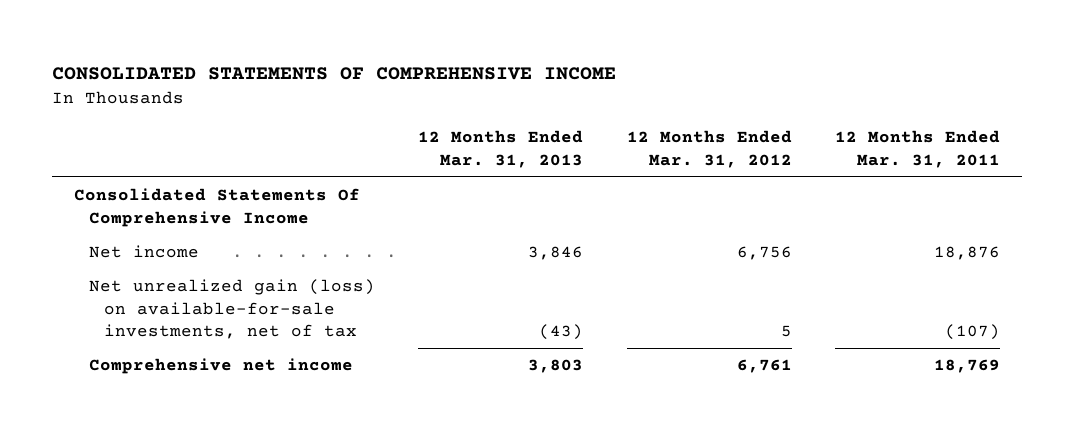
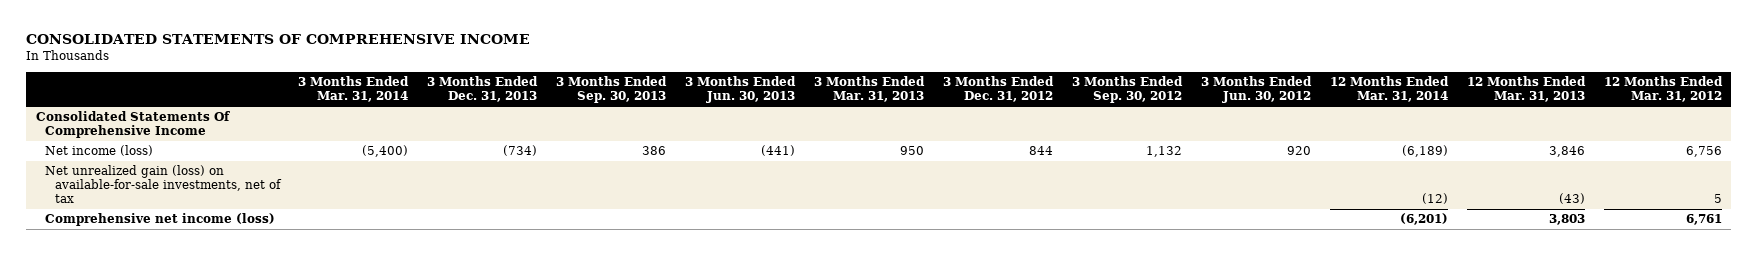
- | 12 Months Ended Mar. 31, 2013 | 12 Months Ended Mar. 31, 2012 | 12 Months Ended Mar. 31, 2011
+ | 3 Months Ended Mar. 31, 2014 | 3 Months Ended Dec. 31, 2013 | 3 Months Ended Sep. 30, 2013 | 3 Months Ended Jun. 30, 2013 | 3 Months Ended Mar. 31, 2013 | 3 Months Ended Dec. 31, 2012 | 3 Months Ended Sep. 30, 2012 | 3 Months Ended Jun. 30, 2012 | 12 Months Ended Mar. 31, 2014 | 12 Months Ended Mar. 31, 2013 | 12 Months Ended Mar. 31, 2012
- Net income | 3,846 | 6,756 | 18,876
+ Net income (loss) | (5,400) | (734) | 386 | (441) | 950 | 844 | 1,132 | 920 | (6,189) | 3,846 | 6,756
- Comprehensive net income | 3,803 | 6,761 | 18,769
+ Comprehensive net income (loss) | | | | | | | | | (6,201) | 3,803 | 6,761

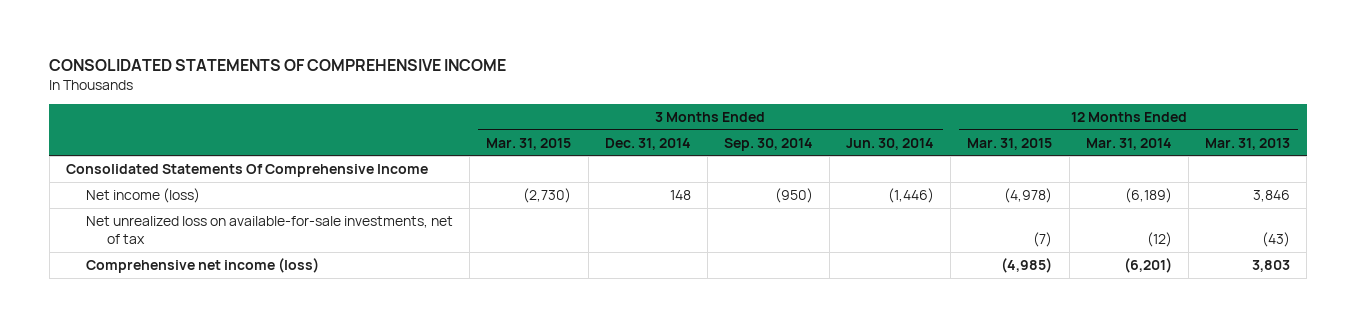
- | 3 Months Ended Mar. 31, 2014 | 3 Months Ended Dec. 31, 2013 | 3 Months Ended Sep. 30, 2013 | 3 Months Ended Jun. 30, 2013 | 3 Months Ended Mar. 31, 2013 | 3 Months Ended Dec. 31, 2012 | 3 Months Ended Sep. 30, 2012 | 3 Months Ended Jun. 30, 2012 | 12 Months Ended Mar. 31, 2014 | 12 Months Ended Mar. 31, 2013 | 12 Months Ended Mar. 31, 2012
+ | 3 Months Ended Mar. 31, 2015 | 3 Months Ended Dec. 31, 2014 | 3 Months Ended Sep. 30, 2014 | 3 Months Ended Jun. 30, 2014 | 12 Months Ended Mar. 31, 2015 | 12 Months Ended Mar. 31, 2014 | 12 Months Ended Mar. 31, 2013
- Net unrealized gain (loss) on available-for-sale investments, net of tax | | | | | | | | | (12) | (43) | 5
+ Net unrealized loss on available-for-sale investments, net of tax | | | | | (7) | (12) | (43)

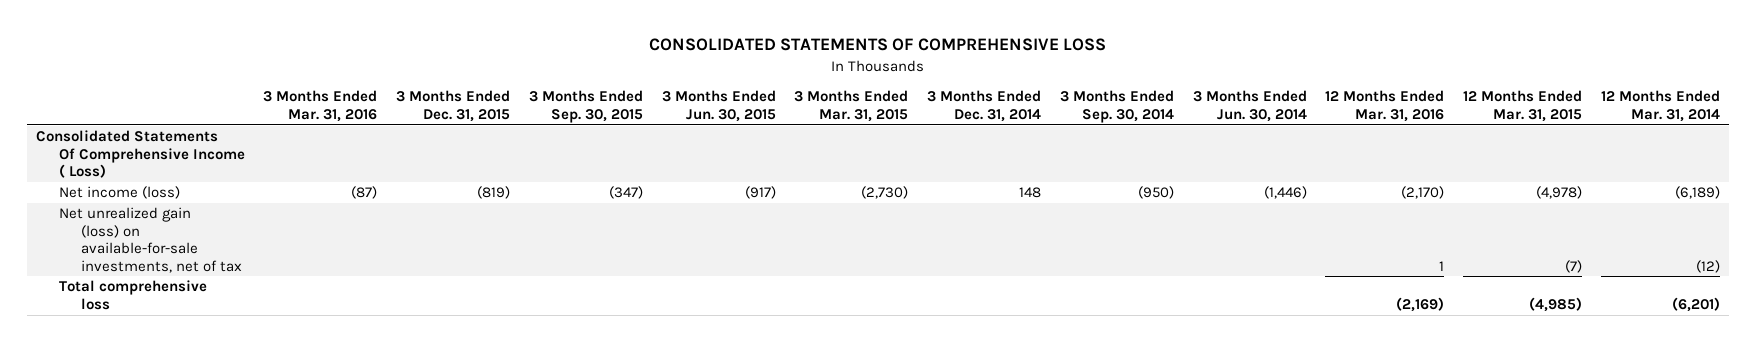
- CONSOLIDATED STATEMENTS OF COMPREHENSIVE INCOME
+ CONSOLIDATED STATEMENTS OF COMPREHENSIVE LOSS
- | 3 Months Ended Mar. 31, 2015 | 3 Months Ended Dec. 31, 2014 | 3 Months Ended Sep. 30, 2014 | 3 Months Ended Jun. 30, 2014 | 12 Months Ended Mar. 31, 2015 | 12 Months Ended Mar. 31, 2014 | 12 Months Ended Mar. 31, 2013
+ | 3 Months Ended Mar. 31, 2016 | 3 Months Ended Dec. 31, 2015 | 3 Months Ended Sep. 30, 2015 | 3 Months Ended Jun. 30, 2015 | 3 Months Ended Mar. 31, 2015 | 3 Months Ended Dec. 31, 2014 | 3 Months Ended Sep. 30, 2014 | 3 Months Ended Jun. 30, 2014 | 12 Months Ended Mar. 31, 2016 | 12 Months Ended Mar. 31, 2015 | 12 Months Ended Mar. 31, 2014
- Consolidated Statements Of Comprehensive Income
+ Consolidated Statements Of Comprehensive Income ( Loss)
- Net unrealized loss on available-for-sale investments, net of tax | | | | | (7) | (12) | (43)
- Comprehensive net income (loss) | | | | | (4,985) | (6,201) | 3,803
+ Net unrealized gain (loss) on available-for-sale investments, net of tax | | | | | | | | | 1 | (7) | (12)
+ Total comprehensive loss | | | | | | | | | (2,169) | (4,985) | (6,201)

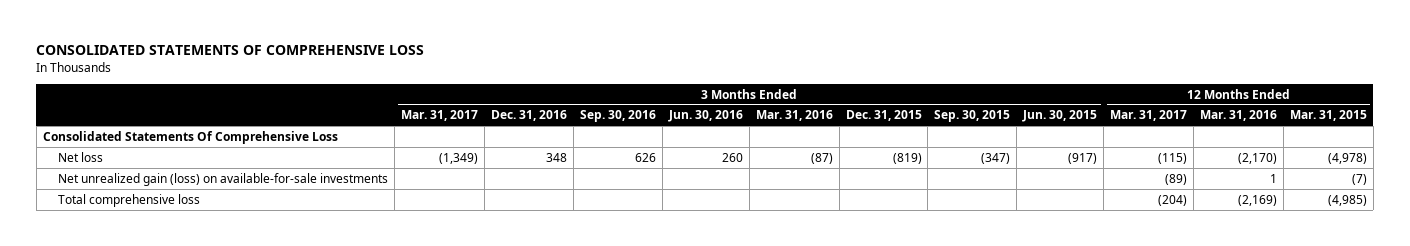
- | 3 Months Ended Mar. 31, 2016 | 3 Months Ended Dec. 31, 2015 | 3 Months Ended Sep. 30, 2015 | 3 Months Ended Jun. 30, 2015 | 3 Months Ended Mar. 31, 2015 | 3 Months Ended Dec. 31, 2014 | 3 Months Ended Sep. 30, 2014 | 3 Months Ended Jun. 30, 2014 | 12 Months Ended Mar. 31, 2016 | 12 Months Ended Mar. 31, 2015 | 12 Months Ended Mar. 31, 2014
+ | 3 Months Ended Mar. 31, 2017 | 3 Months Ended Dec. 31, 2016 | 3 Months Ended Sep. 30, 2016 | 3 Months Ended Jun. 30, 2016 | 3 Months Ended Mar. 31, 2016 | 3 Months Ended Dec. 31, 2015 | 3 Months Ended Sep. 30, 2015 | 3 Months Ended Jun. 30, 2015 | 12 Months Ended Mar. 31, 2017 | 12 Months Ended Mar. 31, 2016 | 12 Months Ended Mar. 31, 2015
- Consolidated Statements Of Comprehensive Income ( Loss)
- Net income (loss) | (87) | (819) | (347) | (917) | (2,730) | 148 | (950) | (1,446) | (2,170) | (4,978) | (6,189)
- Net unrealized gain (loss) on available-for-sale investments, net of tax | | | | | | | | | 1 | (7) | (12)
+ Consolidated Statements Of Comprehensive Loss
+ Net loss | (1,349) | 348 | 626 | 260 | (87) | (819) | (347) | (917) | (115) | (2,170) | (4,978)
+ Net unrealized gain (loss) on available-for-sale investments | | | | | | | | | (89) | 1 | (7)

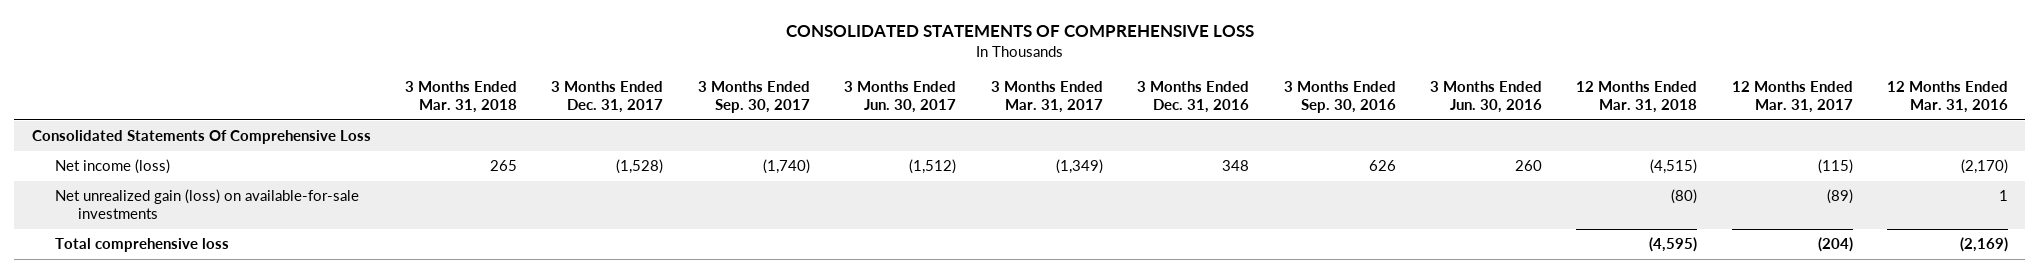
- | 3 Months Ended Mar. 31, 2017 | 3 Months Ended Dec. 31, 2016 | 3 Months Ended Sep. 30, 2016 | 3 Months Ended Jun. 30, 2016 | 3 Months Ended Mar. 31, 2016 | 3 Months Ended Dec. 31, 2015 | 3 Months Ended Sep. 30, 2015 | 3 Months Ended Jun. 30, 2015 | 12 Months Ended Mar. 31, 2017 | 12 Months Ended Mar. 31, 2016 | 12 Months Ended Mar. 31, 2015
+ | 3 Months Ended Mar. 31, 2018 | 3 Months Ended Dec. 31, 2017 | 3 Months Ended Sep. 30, 2017 | 3 Months Ended Jun. 30, 2017 | 3 Months Ended Mar. 31, 2017 | 3 Months Ended Dec. 31, 2016 | 3 Months Ended Sep. 30, 2016 | 3 Months Ended Jun. 30, 2016 | 12 Months Ended Mar. 31, 2018 | 12 Months Ended Mar. 31, 2017 | 12 Months Ended Mar. 31, 2016
- Net loss | (1,349) | 348 | 626 | 260 | (87) | (819) | (347) | (917) | (115) | (2,170) | (4,978)
+ Net income (loss) | 265 | (1,528) | (1,740) | (1,512) | (1,349) | 348 | 626 | 260 | (4,515) | (115) | (2,170)

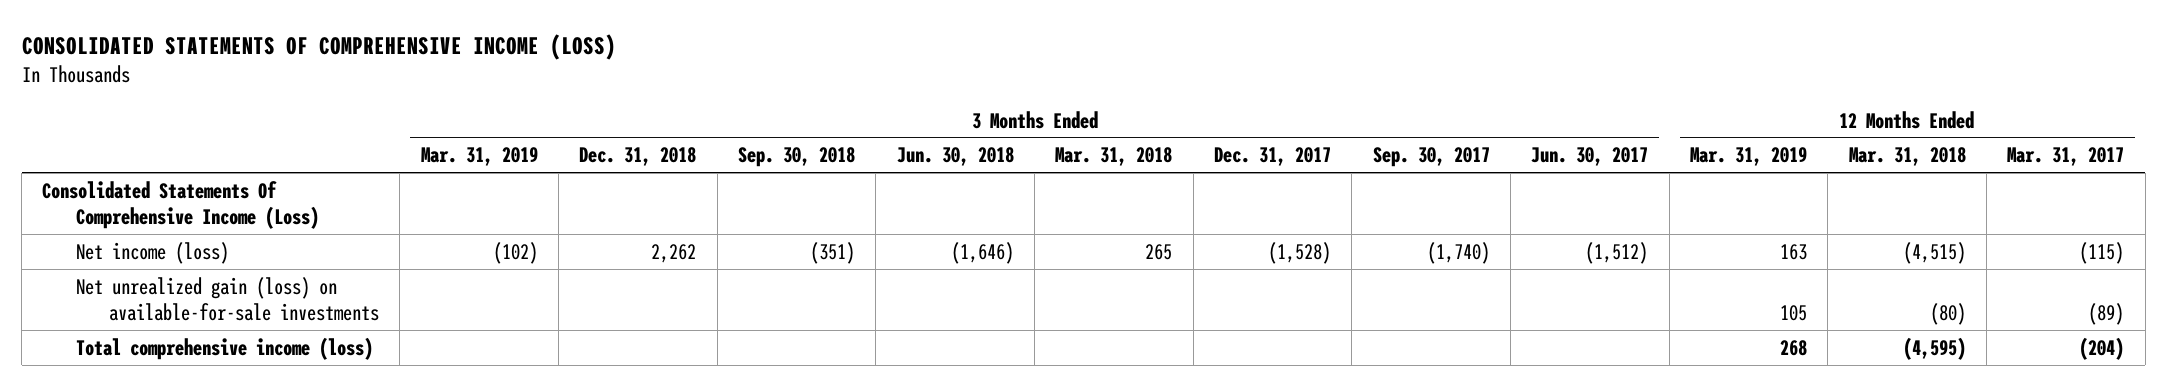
- CONSOLIDATED STATEMENTS OF COMPREHENSIVE LOSS
+ CONSOLIDATED STATEMENTS OF COMPREHENSIVE INCOME (LOSS)
- | 3 Months Ended Mar. 31, 2018 | 3 Months Ended Dec. 31, 2017 | 3 Months Ended Sep. 30, 2017 | 3 Months Ended Jun. 30, 2017 | 3 Months Ended Mar. 31, 2017 | 3 Months Ended Dec. 31, 2016 | 3 Months Ended Sep. 30, 2016 | 3 Months Ended Jun. 30, 2016 | 12 Months Ended Mar. 31, 2018 | 12 Months Ended Mar. 31, 2017 | 12 Months Ended Mar. 31, 2016
+ | 3 Months Ended Mar. 31, 2019 | 3 Months Ended Dec. 31, 2018 | 3 Months Ended Sep. 30, 2018 | 3 Months Ended Jun. 30, 2018 | 3 Months Ended Mar. 31, 2018 | 3 Months Ended Dec. 31, 2017 | 3 Months Ended Sep. 30, 2017 | 3 Months Ended Jun. 30, 2017 | 12 Months Ended Mar. 31, 2019 | 12 Months Ended Mar. 31, 2018 | 12 Months Ended Mar. 31, 2017
- Consolidated Statements Of Comprehensive Loss
+ Consolidated Statements Of Comprehensive Income (Loss)
- Total comprehensive loss | | | | | | | | | (4,595) | (204) | (2,169)
+ Total comprehensive income (loss) | | | | | | | | | 268 | (4,595) | (204)

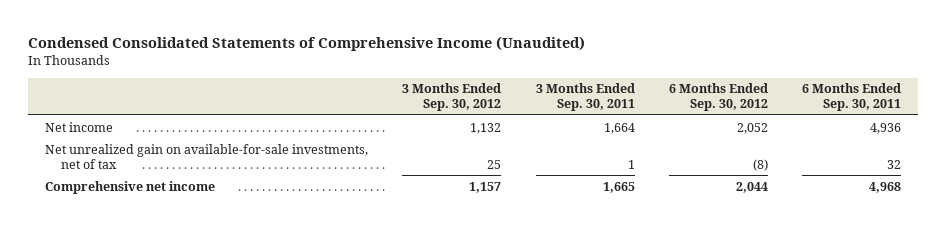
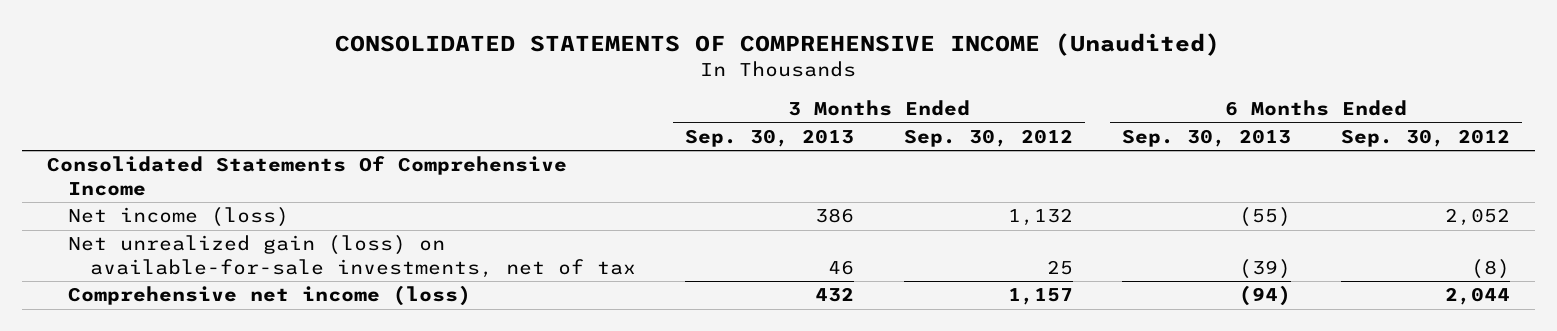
- Condensed Consolidated Statements of Comprehensive Income (Unaudited)
+ CONSOLIDATED STATEMENTS OF COMPREHENSIVE INCOME (Unaudited)
- | 3 Months Ended Sep. 30, 2012 | 3 Months Ended Sep. 30, 2011 | 6 Months Ended Sep. 30, 2012 | 6 Months Ended Sep. 30, 2011
+ | 3 Months Ended Sep. 30, 2013 | 3 Months Ended Sep. 30, 2012 | 6 Months Ended Sep. 30, 2013 | 6 Months Ended Sep. 30, 2012
- Net income | 1,132 | 1,664 | 2,052 | 4,936
- Net unrealized gain on available-for-sale investments, net of tax | 25 | 1 | (8) | 32
- Comprehensive net income | 1,157 | 1,665 | 2,044 | 4,968
+ Consolidated Statements Of Comprehensive Income
+ Net income (loss) | 386 | 1,132 | (55) | 2,052
+ Net unrealized gain (loss) on available-for-sale investments, net of tax | 46 | 25 | (39) | (8)
+ Comprehensive net income (loss) | 432 | 1,157 | (94) | 2,044

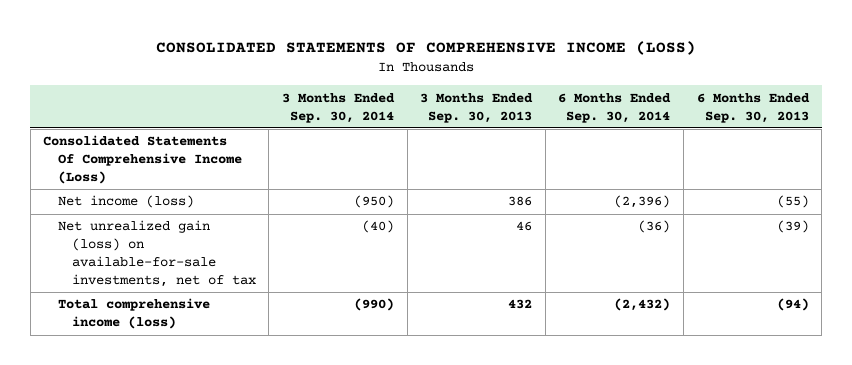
- CONSOLIDATED STATEMENTS OF COMPREHENSIVE INCOME (Unaudited)
+ CONSOLIDATED STATEMENTS OF COMPREHENSIVE INCOME (LOSS)
- | 3 Months Ended Sep. 30, 2013 | 3 Months Ended Sep. 30, 2012 | 6 Months Ended Sep. 30, 2013 | 6 Months Ended Sep. 30, 2012
+ | 3 Months Ended Sep. 30, 2014 | 3 Months Ended Sep. 30, 2013 | 6 Months Ended Sep. 30, 2014 | 6 Months Ended Sep. 30, 2013
- Consolidated Statements Of Comprehensive Income
+ Consolidated Statements Of Comprehensive Income (Loss)
- Comprehensive net income (loss) | 432 | 1,157 | (94) | 2,044
+ Total comprehensive income (loss) | (990) | 432 | (2,432) | (94)

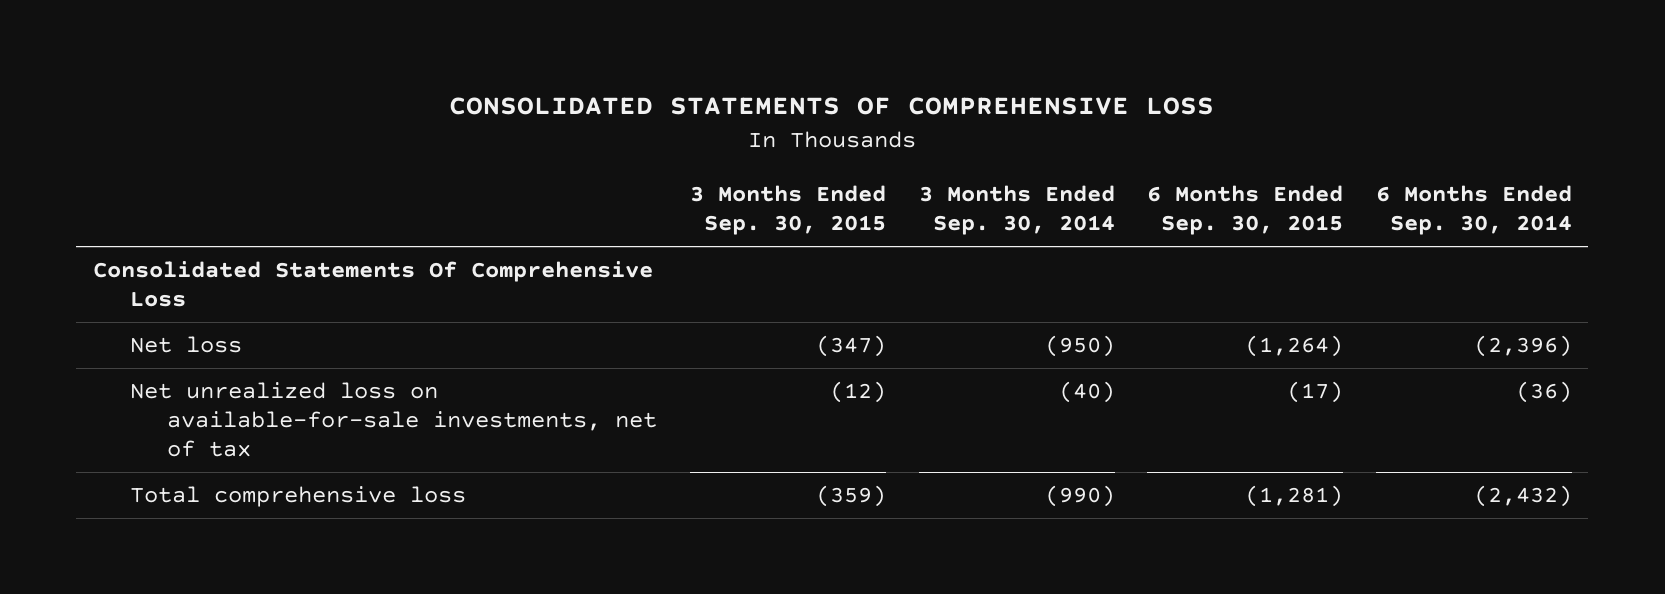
- CONSOLIDATED STATEMENTS OF COMPREHENSIVE INCOME (LOSS)
+ CONSOLIDATED STATEMENTS OF COMPREHENSIVE LOSS
- | 3 Months Ended Sep. 30, 2014 | 3 Months Ended Sep. 30, 2013 | 6 Months Ended Sep. 30, 2014 | 6 Months Ended Sep. 30, 2013
+ | 3 Months Ended Sep. 30, 2015 | 3 Months Ended Sep. 30, 2014 | 6 Months Ended Sep. 30, 2015 | 6 Months Ended Sep. 30, 2014
- Consolidated Statements Of Comprehensive Income (Loss)
- Net income (loss) | (950) | 386 | (2,396) | (55)
- Net unrealized gain (loss) on available-for-sale investments, net of tax | (40) | 46 | (36) | (39)
- Total comprehensive income (loss) | (990) | 432 | (2,432) | (94)
+ Consolidated Statements Of Comprehensive Loss
+ Net loss | (347) | (950) | (1,264) | (2,396)
+ Net unrealized loss on available-for-sale investments, net of tax | (12) | (40) | (17) | (36)
+ Total comprehensive loss | (359) | (990) | (1,281) | (2,432)

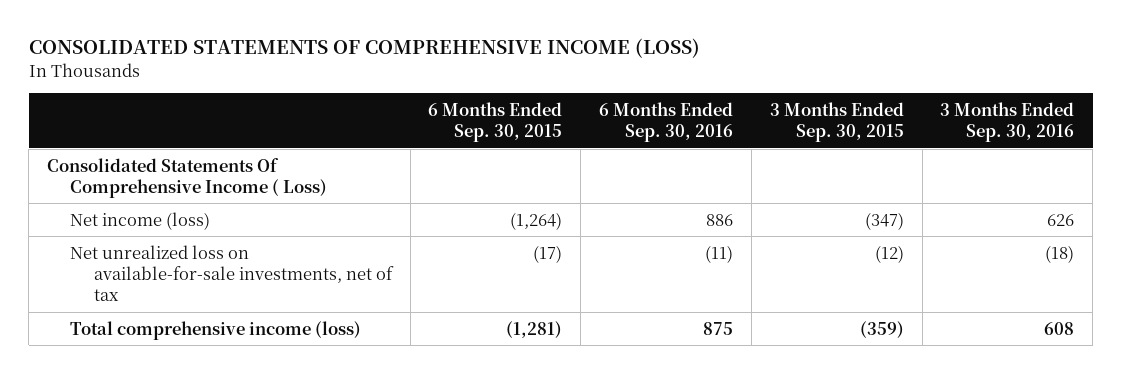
- CONSOLIDATED STATEMENTS OF COMPREHENSIVE LOSS
+ CONSOLIDATED STATEMENTS OF COMPREHENSIVE INCOME (LOSS)
- | 3 Months Ended Sep. 30, 2015 | 3 Months Ended Sep. 30, 2014 | 6 Months Ended Sep. 30, 2015 | 6 Months Ended Sep. 30, 2014
+ | 6 Months Ended Sep. 30, 2015 | 6 Months Ended Sep. 30, 2016 | 3 Months Ended Sep. 30, 2015 | 3 Months Ended Sep. 30, 2016
- Consolidated Statements Of Comprehensive Loss
- Net loss | (347) | (950) | (1,264) | (2,396)
+ Consolidated Statements Of Comprehensive Income ( Loss)
+ Net income (loss) | (1,264) | 886 | (347) | 626
- Total comprehensive loss | (359) | (990) | (1,281) | (2,432)
+ Total comprehensive income (loss) | (1,281) | 875 | (359) | 608

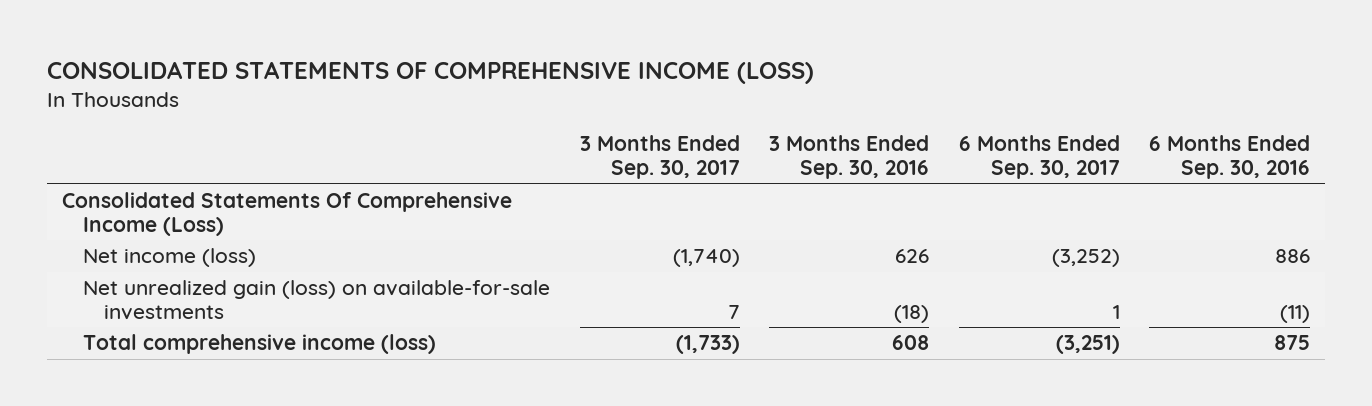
- | 6 Months Ended Sep. 30, 2015 | 6 Months Ended Sep. 30, 2016 | 3 Months Ended Sep. 30, 2015 | 3 Months Ended Sep. 30, 2016
+ | 3 Months Ended Sep. 30, 2017 | 3 Months Ended Sep. 30, 2016 | 6 Months Ended Sep. 30, 2017 | 6 Months Ended Sep. 30, 2016
- Consolidated Statements Of Comprehensive Income ( Loss)
+ Consolidated Statements Of Comprehensive Income (Loss)
- Net unrealized loss on available-for-sale investments, net of tax | (17) | (11) | (12) | (18)
+ Net unrealized gain (loss) on available-for-sale investments | 7 | (18) | 1 | (11)

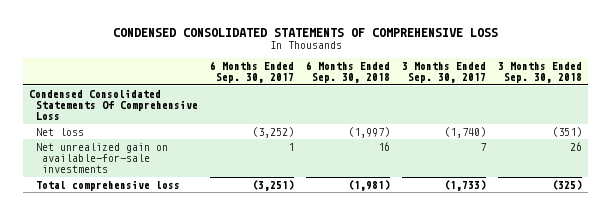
- CONSOLIDATED STATEMENTS OF COMPREHENSIVE INCOME (LOSS)
+ CONDENSED CONSOLIDATED STATEMENTS OF COMPREHENSIVE LOSS
- | 3 Months Ended Sep. 30, 2017 | 3 Months Ended Sep. 30, 2016 | 6 Months Ended Sep. 30, 2017 | 6 Months Ended Sep. 30, 2016
+ | 6 Months Ended Sep. 30, 2017 | 6 Months Ended Sep. 30, 2018 | 3 Months Ended Sep. 30, 2017 | 3 Months Ended Sep. 30, 2018
- Consolidated Statements Of Comprehensive Income (Loss)
- Net income (loss) | (1,740) | 626 | (3,252) | 886
- Net unrealized gain (loss) on available-for-sale investments | 7 | (18) | 1 | (11)
- Total comprehensive income (loss) | (1,733) | 608 | (3,251) | 875
+ Condensed Consolidated Statements Of Comprehensive Loss
+ Net loss | (3,252) | (1,997) | (1,740) | (351)
+ Net unrealized gain on available-for-sale investments | 1 | 16 | 7 | 26
+ Total comprehensive loss | (3,251) | (1,981) | (1,733) | (325)

